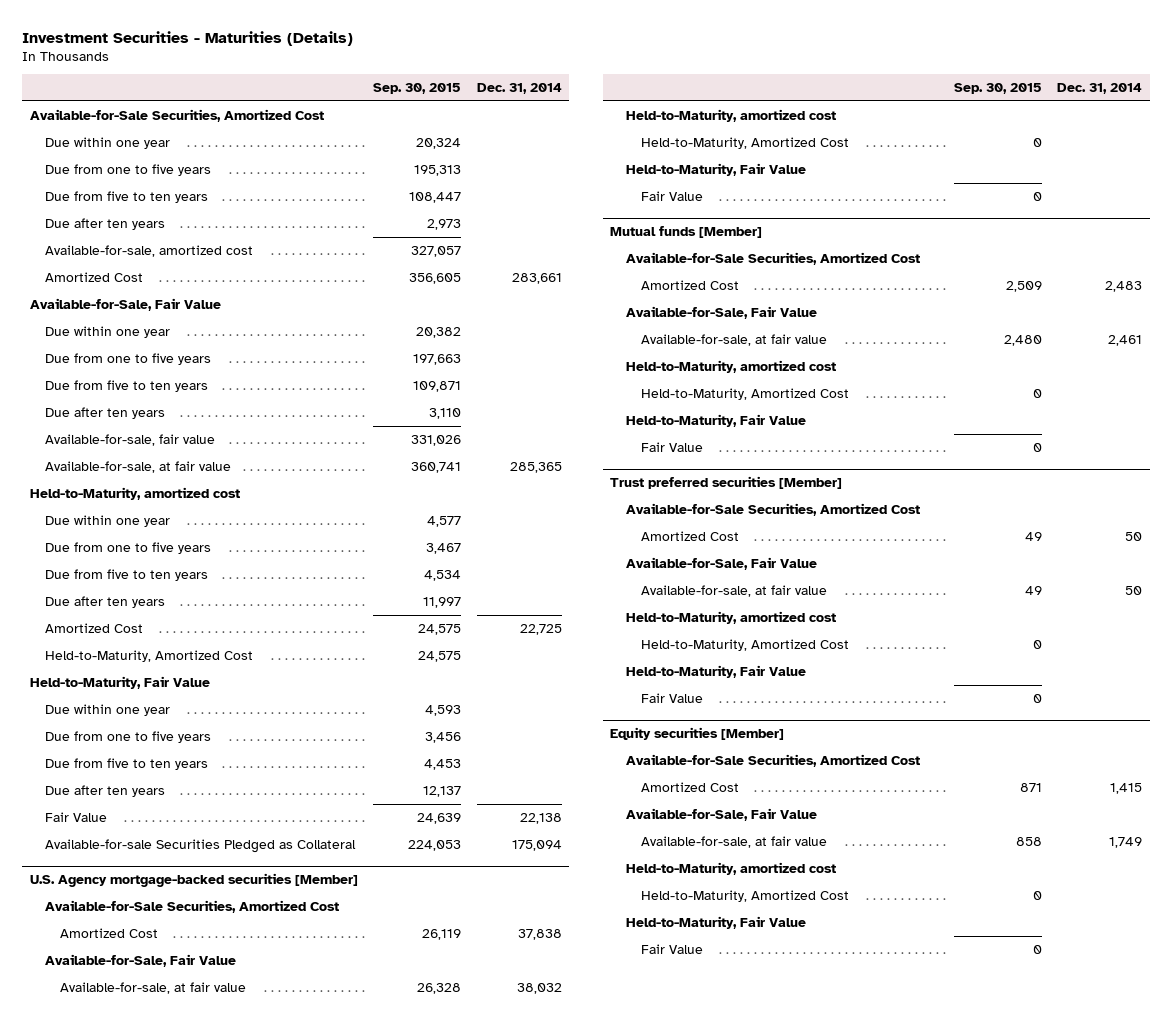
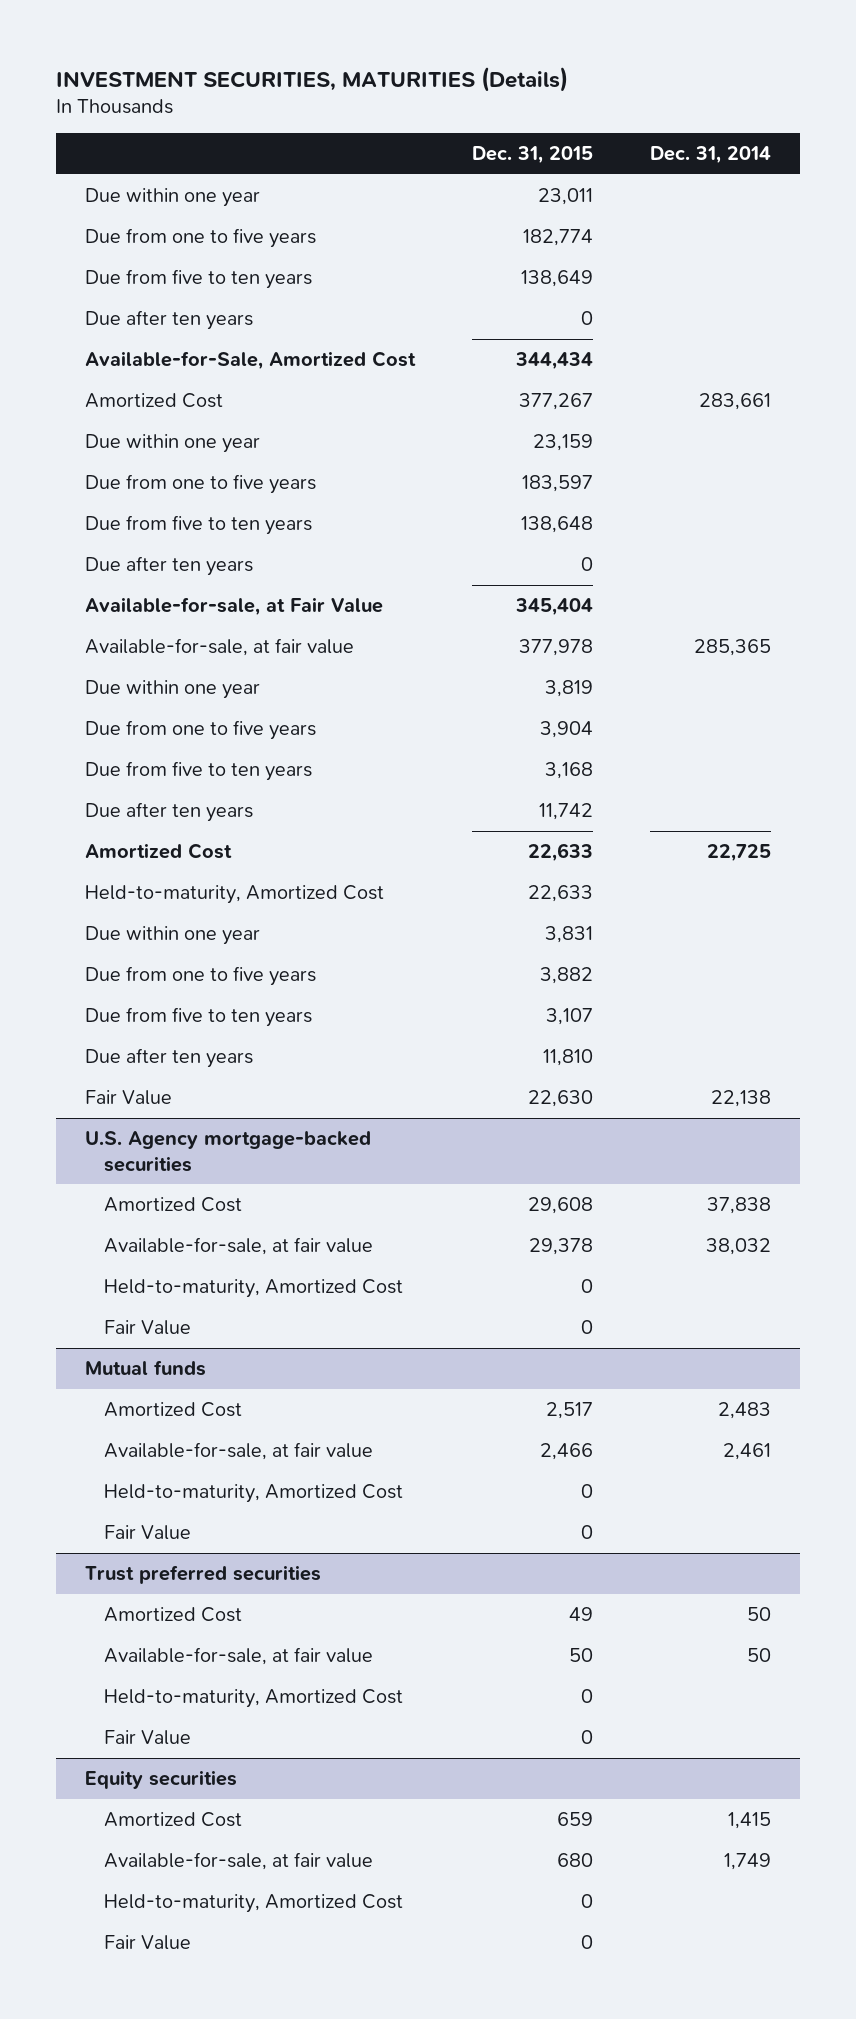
- Investment Securities - Maturities (Details)
+ INVESTMENT SECURITIES, MATURITIES (Details)
- | Sep. 30, 2015 | Dec. 31, 2014
+ | Dec. 31, 2015 | Dec. 31, 2014
- Available-for-Sale Securities, Amortized Cost
- Available-for-sale, amortized cost | 327,057 |
+ Available-for-Sale, Amortized Cost | 344,434 |
- Available-for-Sale, Fair Value
- Available-for-sale, fair value | 331,026 |
+ Available-for-sale, at Fair Value | 345,404 |
- Held-to-Maturity, amortized cost
- Held-to-Maturity, Amortized Cost | 24,575 |
- Held-to-Maturity, Fair Value
+ Held-to-maturity, Amortized Cost | 22,633 |
- Available-for-sale Securities Pledged as Collateral | 224,053 | 175,094
- U.S. Agency mortgage-backed securities [Member]
- Available-for-Sale Securities, Amortized Cost
+ U.S. Agency mortgage-backed securities
- Available-for-Sale, Fair Value
- Held-to-Maturity, amortized cost
- Held-to-Maturity, Amortized Cost | 0 |
- Held-to-Maturity, Fair Value
+ Held-to-maturity, Amortized Cost | 0 |
- Mutual funds [Member]
- Available-for-Sale Securities, Amortized Cost
+ Mutual funds
- Available-for-Sale, Fair Value
- Held-to-Maturity, amortized cost
- Held-to-Maturity, Amortized Cost | 0 |
- Held-to-Maturity, Fair Value
+ Held-to-maturity, Amortized Cost | 0 |
- Trust preferred securities [Member]
- Available-for-Sale Securities, Amortized Cost
+ Trust preferred securities
- Available-for-Sale, Fair Value
- Held-to-Maturity, amortized cost
- Held-to-Maturity, Amortized Cost | 0 |
- Held-to-Maturity, Fair Value
+ Held-to-maturity, Amortized Cost | 0 |
- Equity securities [Member]
- Available-for-Sale Securities, Amortized Cost
+ Equity securities
- Available-for-Sale, Fair Value
- Held-to-Maturity, amortized cost
- Held-to-Maturity, Amortized Cost | 0 |
- Held-to-Maturity, Fair Value
+ Held-to-maturity, Amortized Cost | 0 |

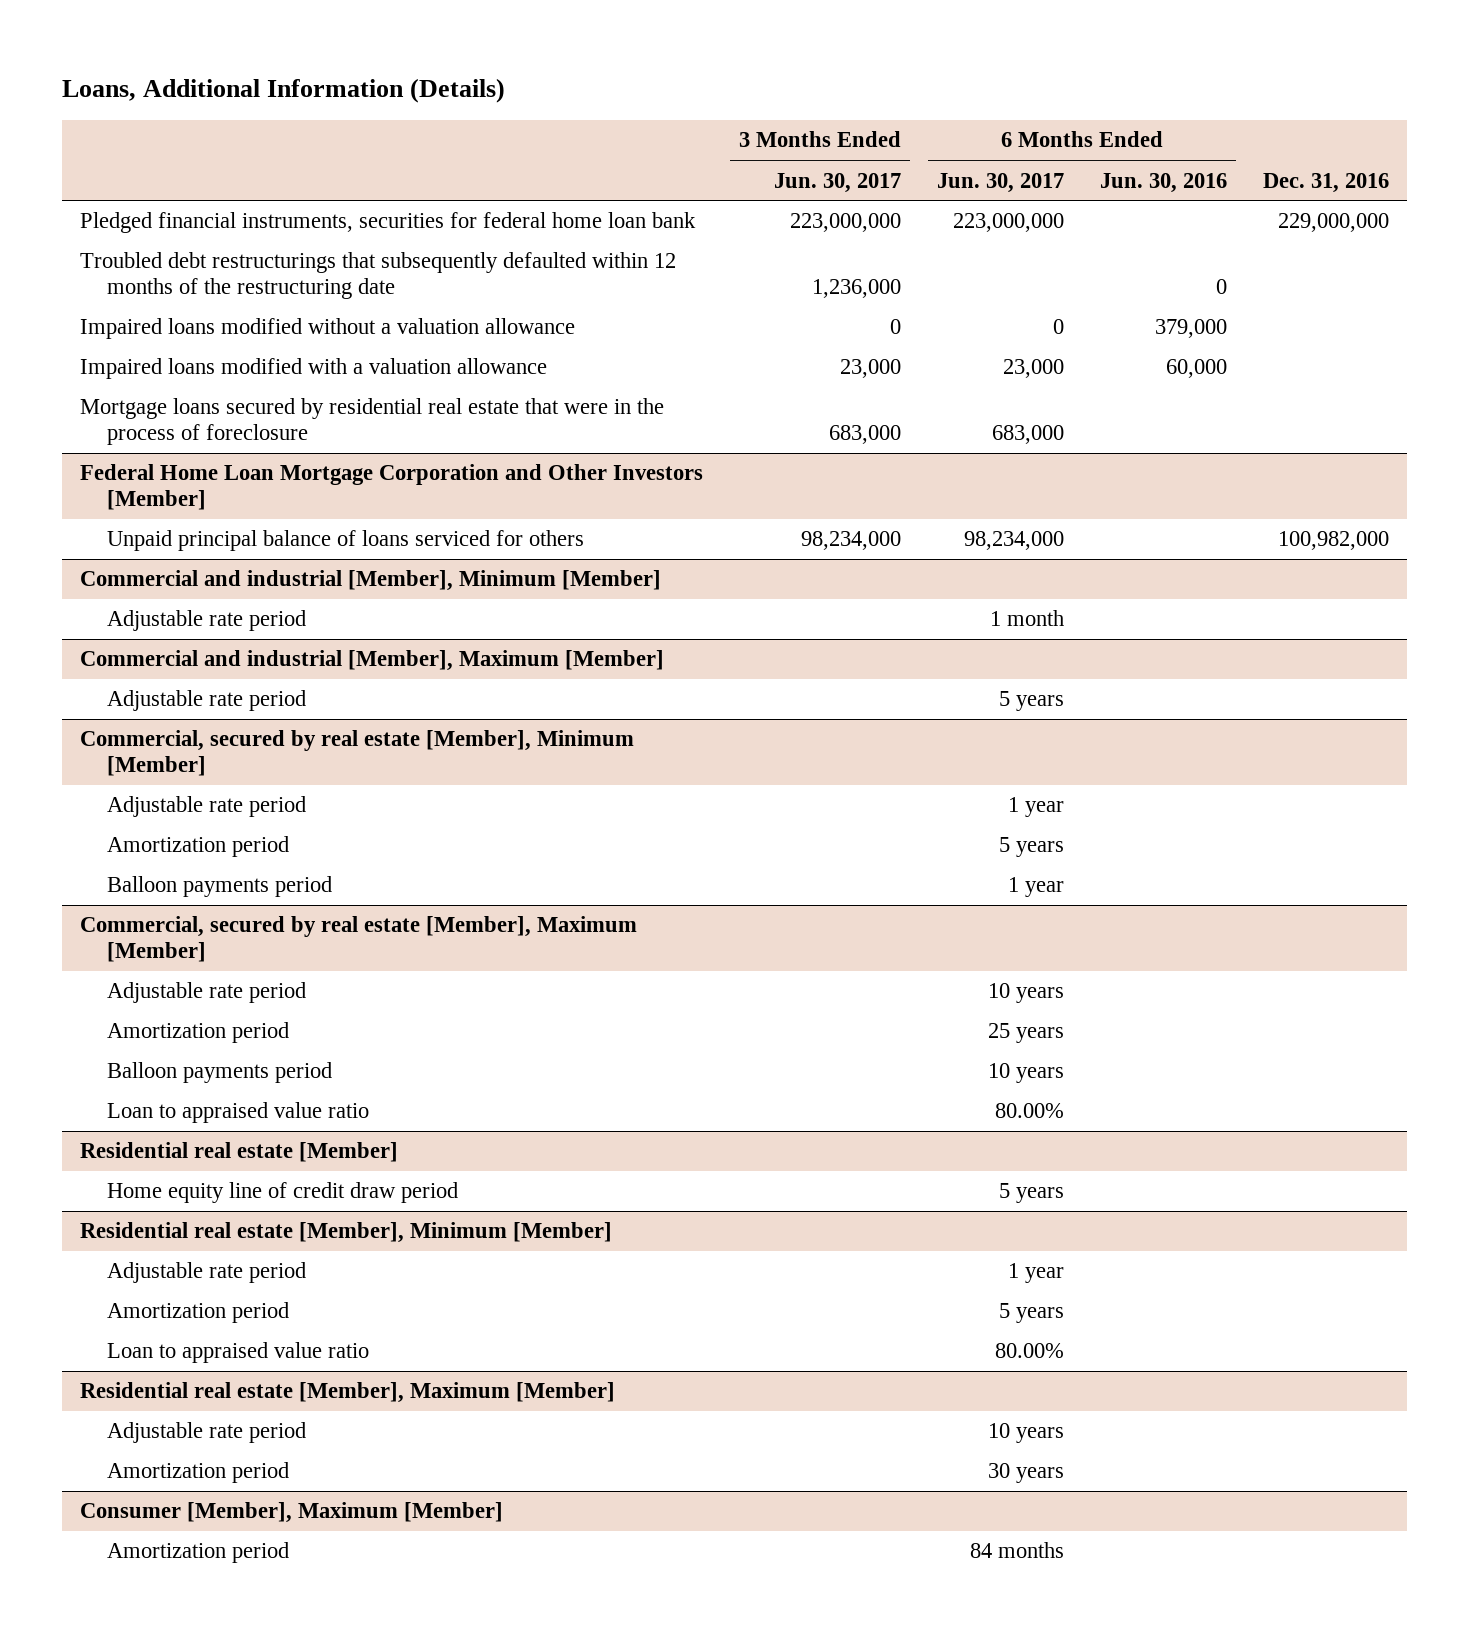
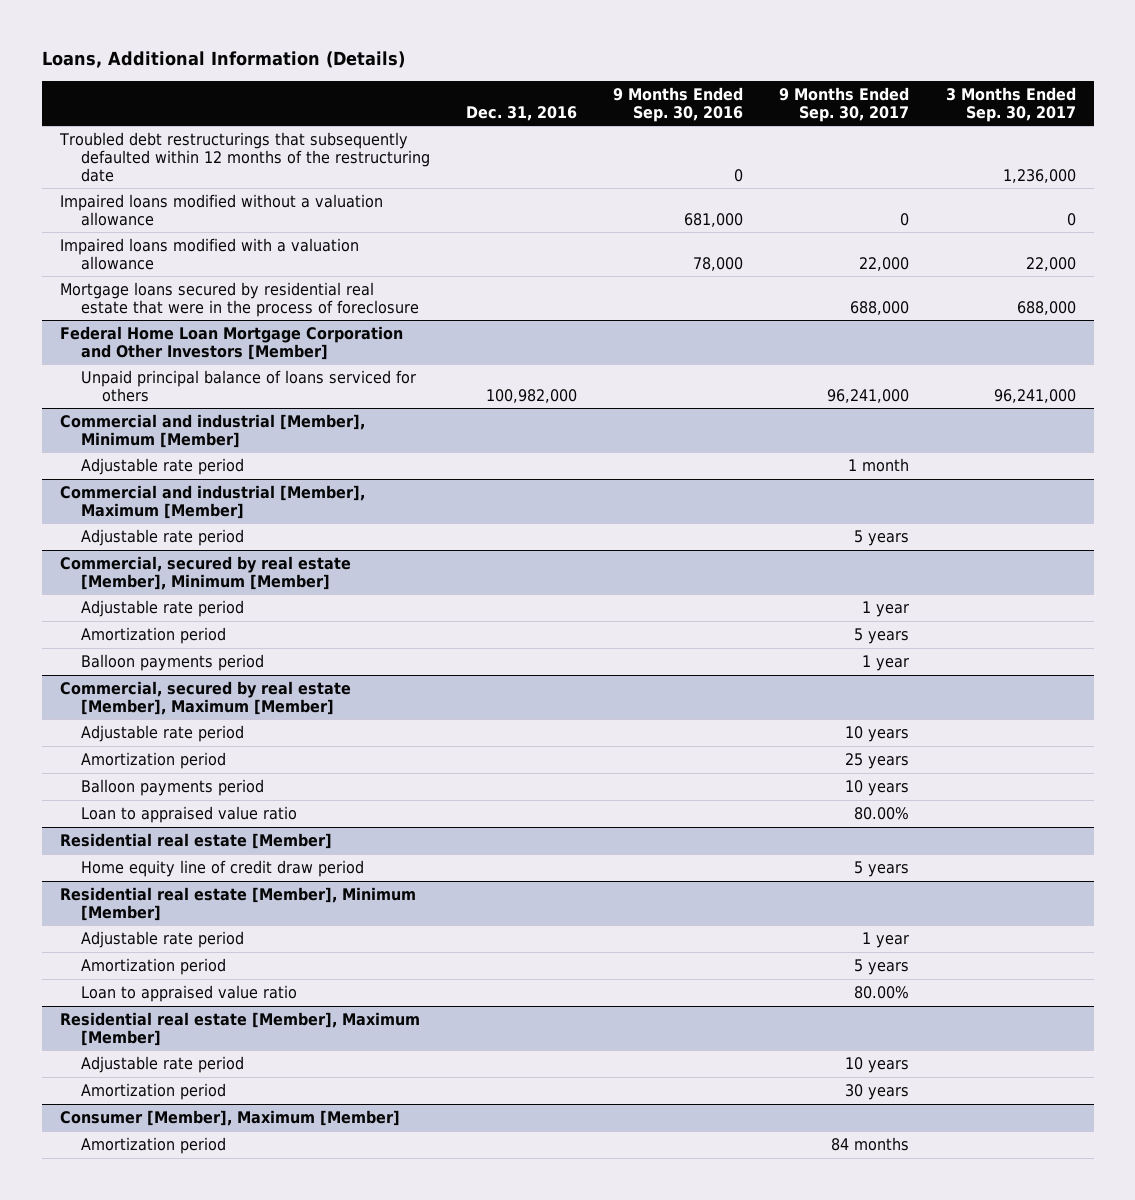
- | 3 Months Ended Jun. 30, 2017 | 6 Months Ended Jun. 30, 2017 | 6 Months Ended Jun. 30, 2016 | Dec. 31, 2016
+ | Dec. 31, 2016 | 9 Months Ended Sep. 30, 2016 | 9 Months Ended Sep. 30, 2017 | 3 Months Ended Sep. 30, 2017
- Pledged financial instruments, securities for federal home loan bank | 223,000,000 | 223,000,000 | | 229,000,000

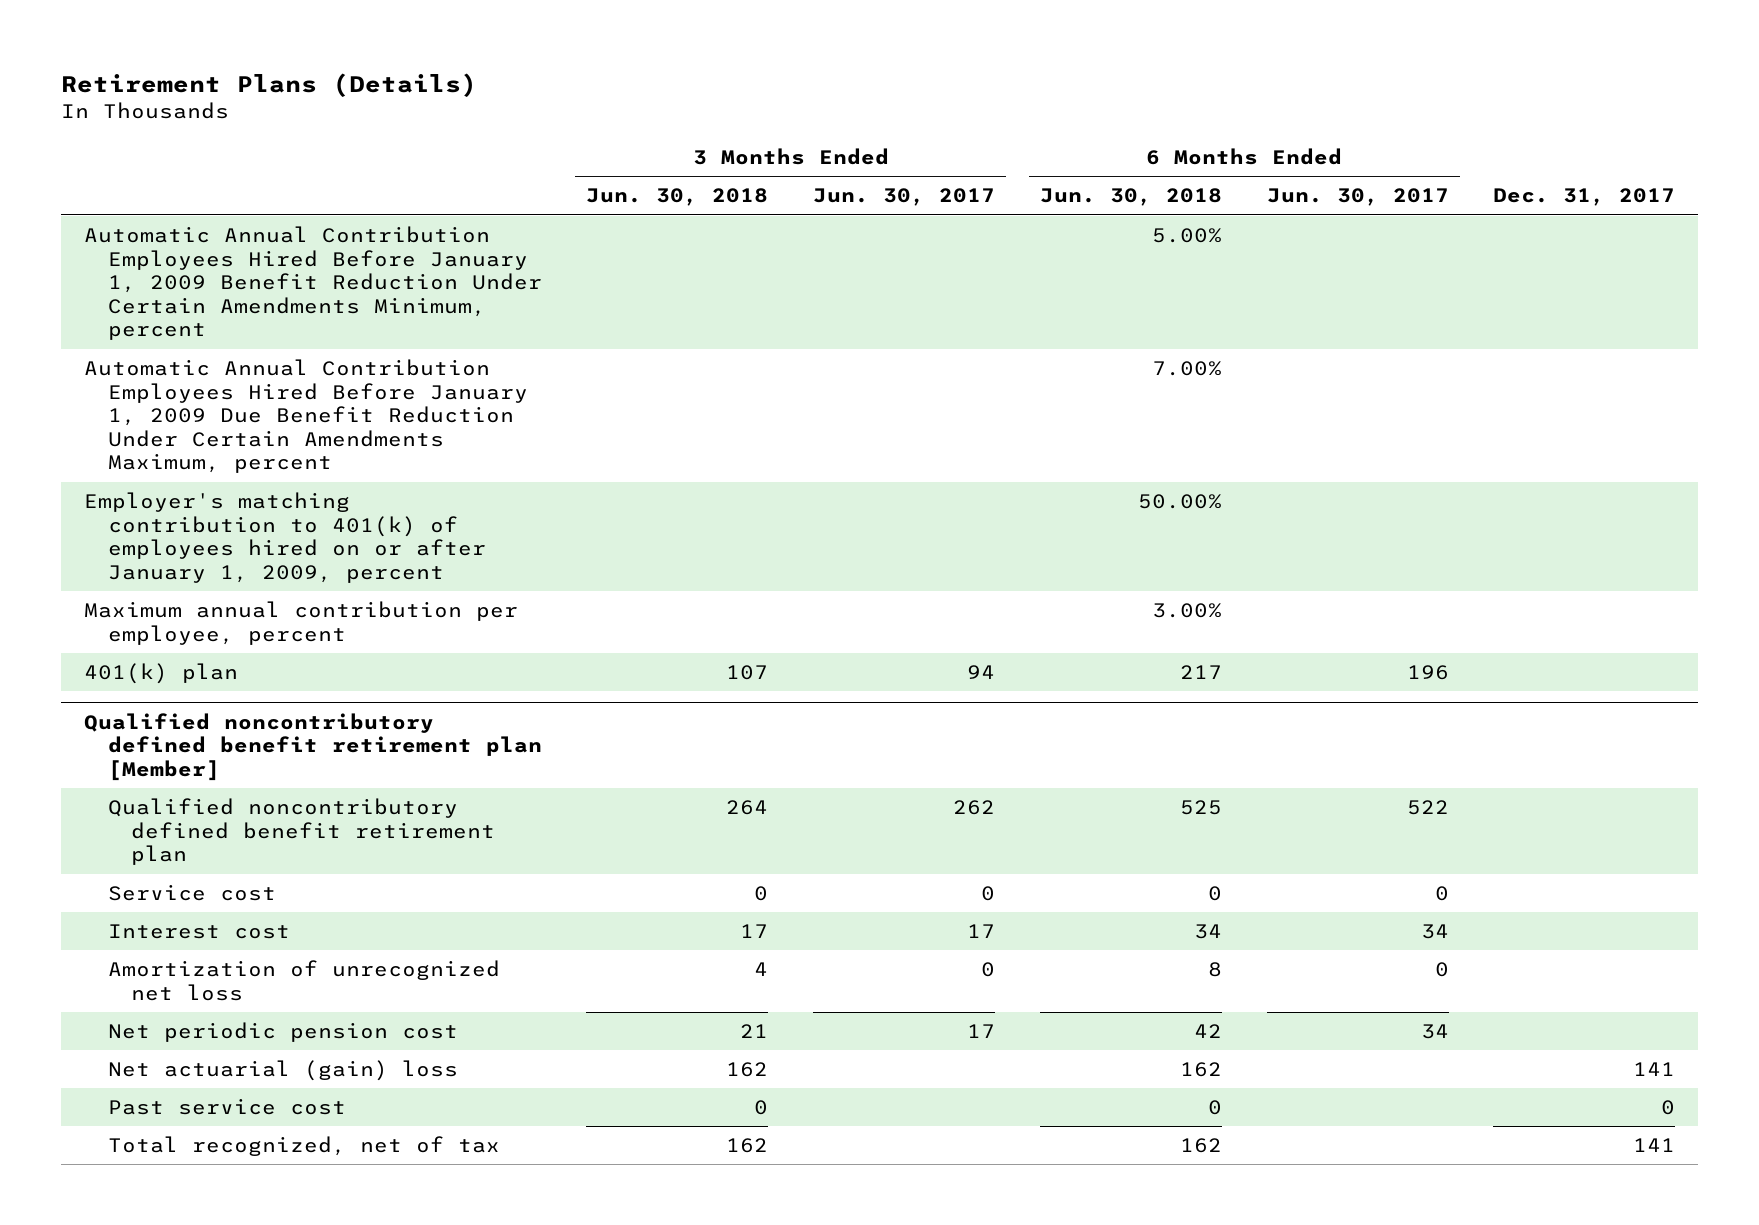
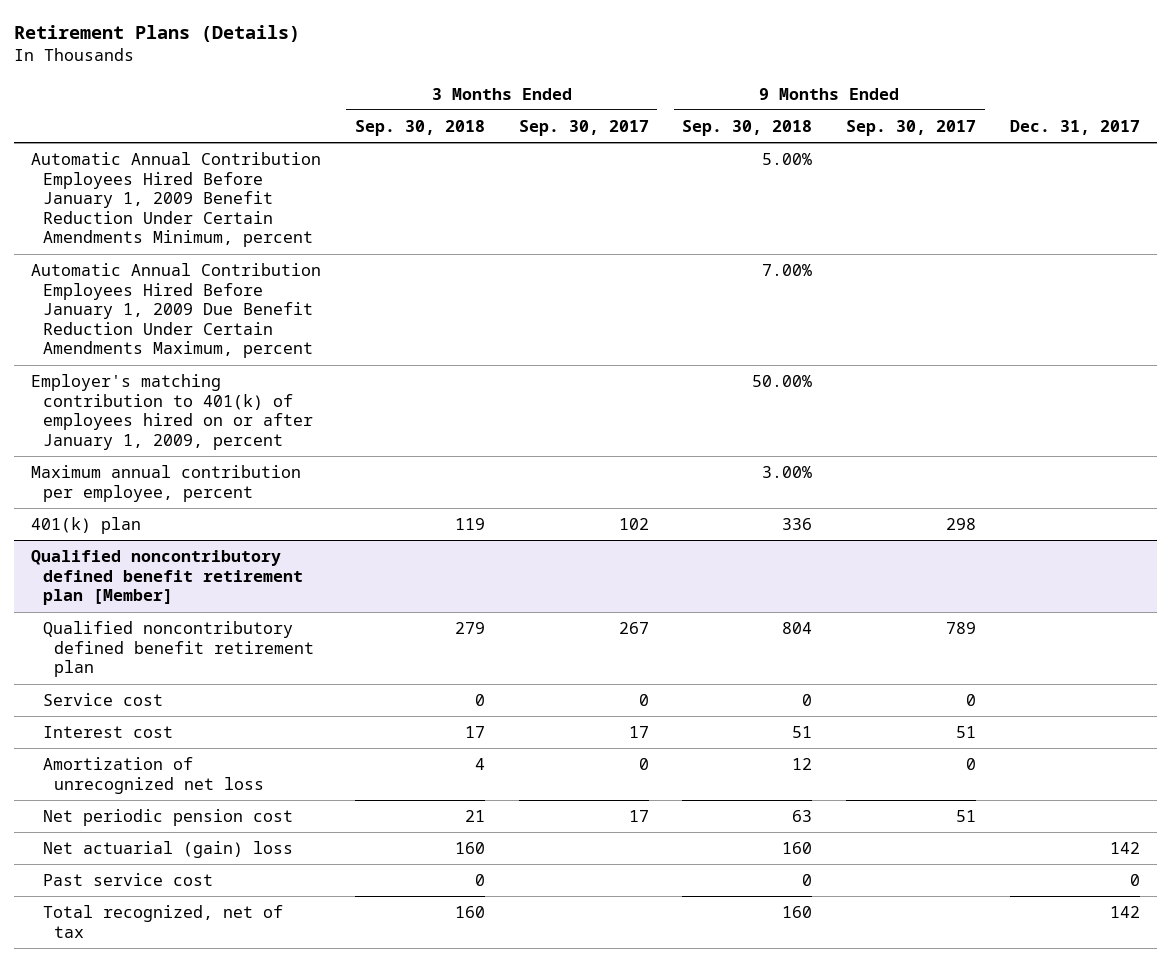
- | 3 Months Ended Jun. 30, 2018 | 3 Months Ended Jun. 30, 2017 | 6 Months Ended Jun. 30, 2018 | 6 Months Ended Jun. 30, 2017 | Dec. 31, 2017
+ | 3 Months Ended Sep. 30, 2018 | 3 Months Ended Sep. 30, 2017 | 9 Months Ended Sep. 30, 2018 | 9 Months Ended Sep. 30, 2017 | Dec. 31, 2017
@ Qualified noncontributory defined benefit retirement plan [Member]
- Net actuarial (gain) loss | 162 | | 162 | | 141
+ Net actuarial (gain) loss | 160 | | 160 | | 142
- Total recognized, net of tax | 162 | | 162 | | 141
+ Total recognized, net of tax | 160 | | 160 | | 142

